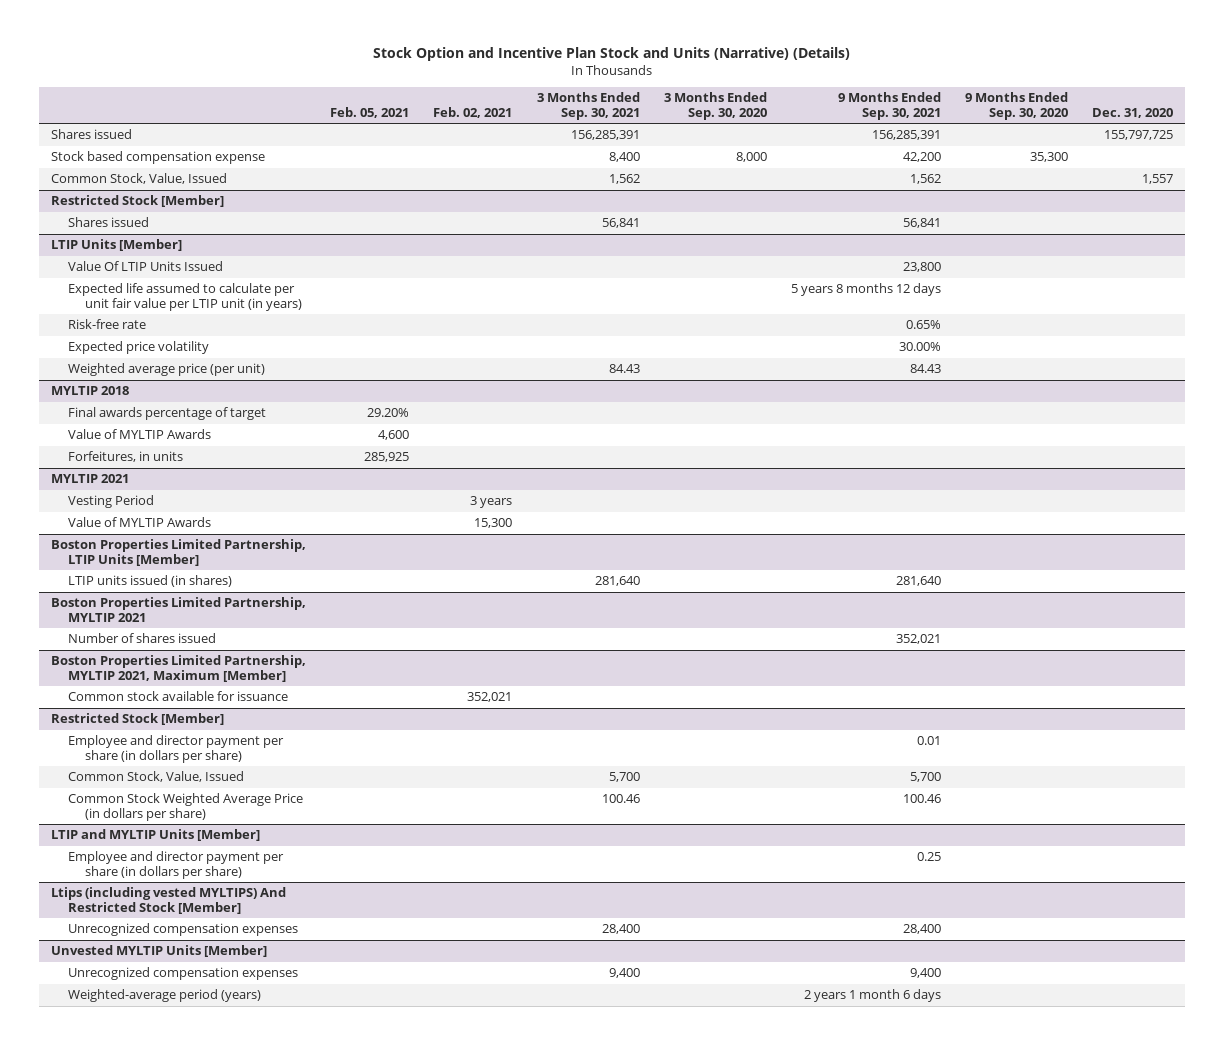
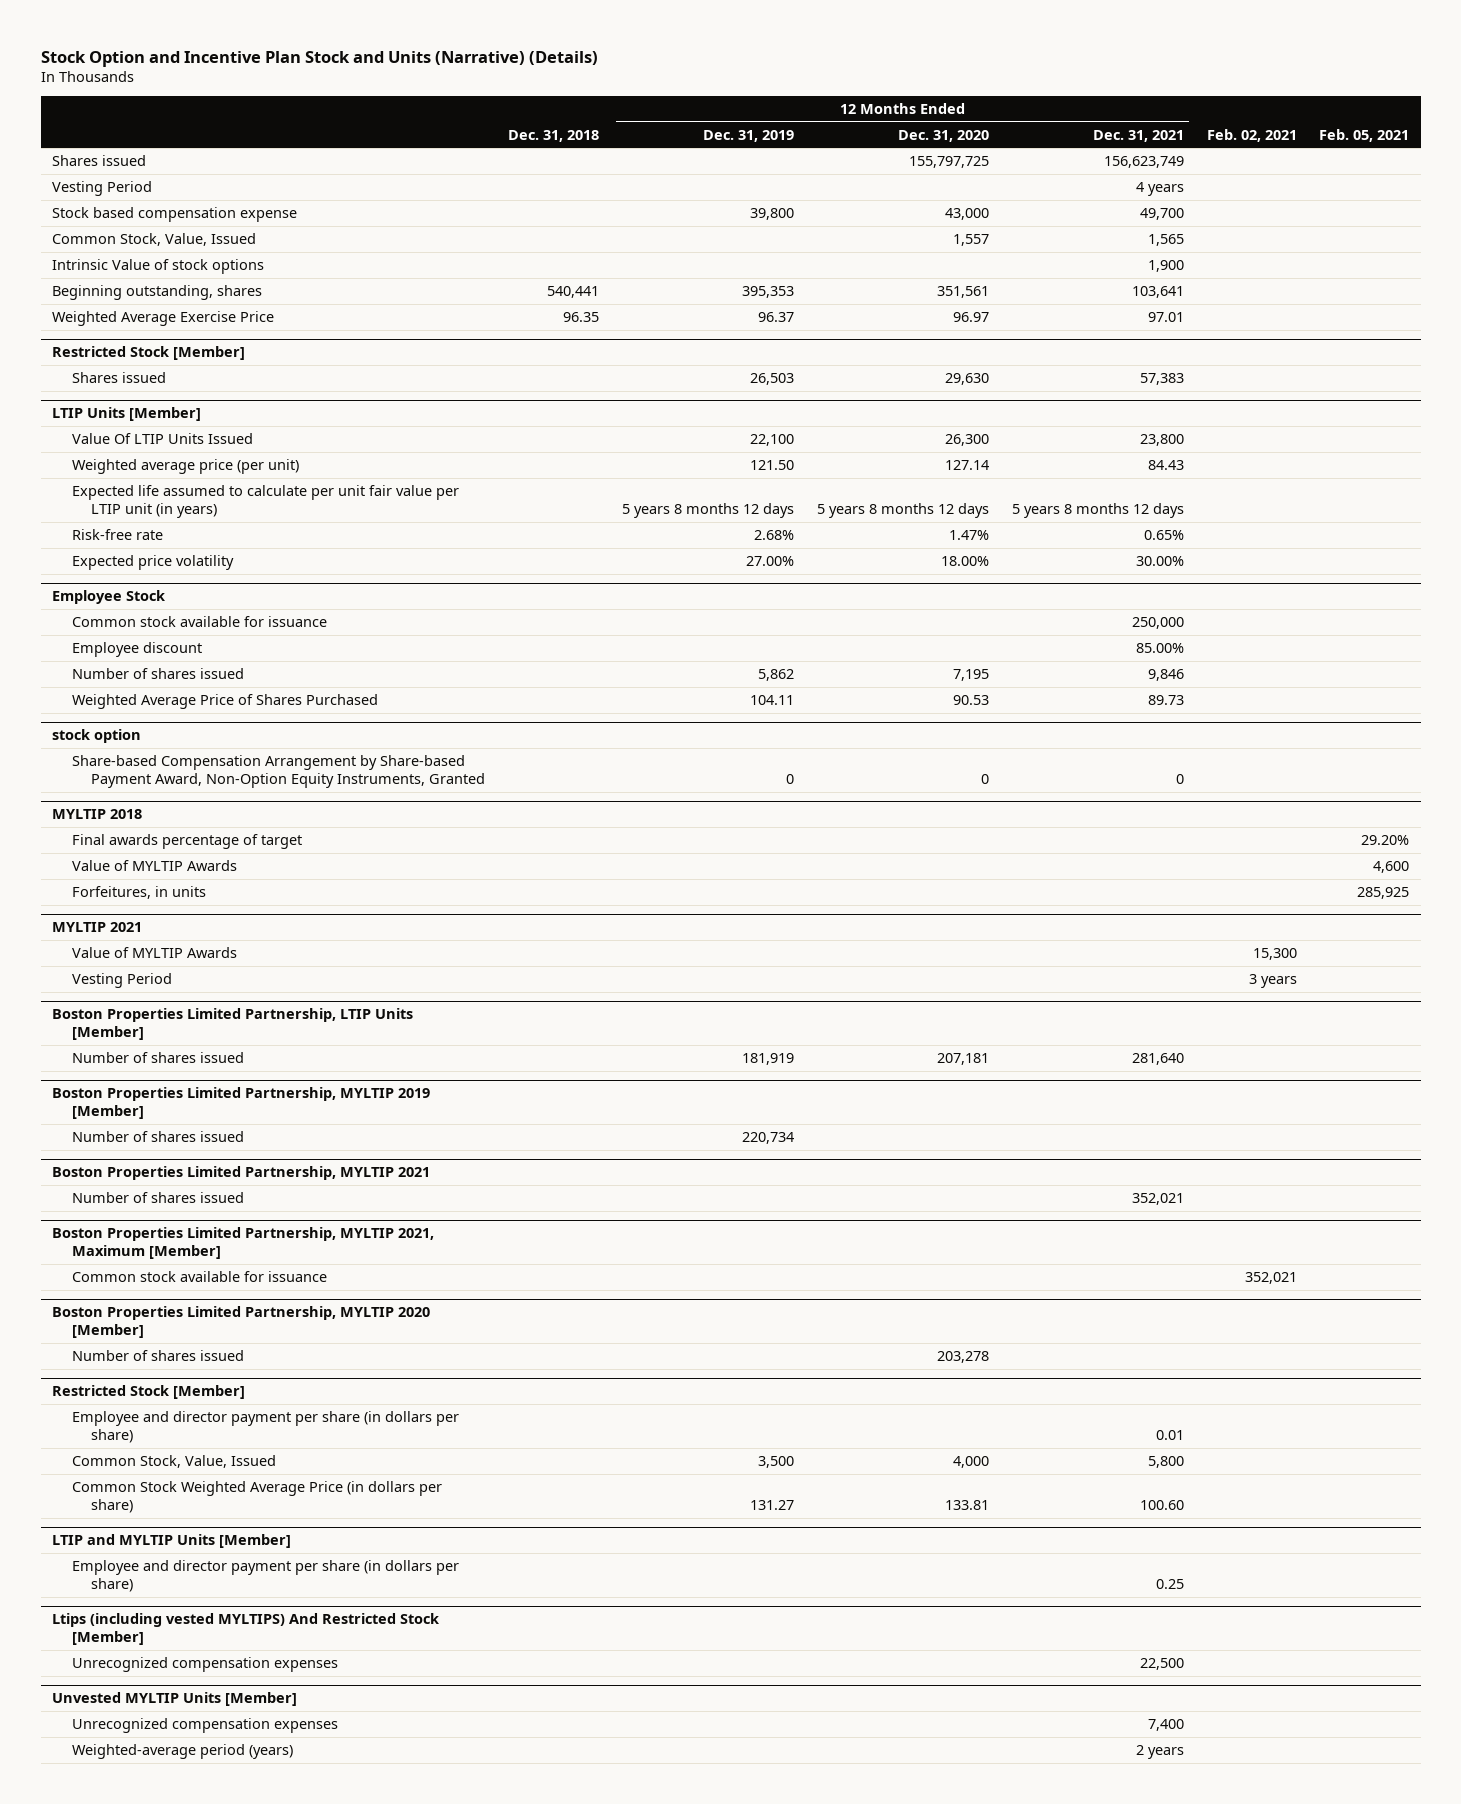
- | Feb. 05, 2021 | Feb. 02, 2021 | 3 Months Ended Sep. 30, 2021 | 3 Months Ended Sep. 30, 2020 | 9 Months Ended Sep. 30, 2021 | 9 Months Ended Sep. 30, 2020 | Dec. 31, 2020
+ | Dec. 31, 2018 | 12 Months Ended Dec. 31, 2019 | 12 Months Ended Dec. 31, 2020 | 12 Months Ended Dec. 31, 2021 | Feb. 02, 2021 | Feb. 05, 2021
+ Vesting Period | | | | 4 years | |
+ Intrinsic Value of stock options | | | | 1,900 | |
+ Beginning outstanding, shares | 540,441 | 395,353 | 351,561 | 103,641 | |
+ Weighted Average Exercise Price | 96.35 | 96.37 | 96.97 | 97.01 | |
@ LTIP Units [Member]
moved up: Weighted average price (per unit) | | 121.50 | 127.14 | 84.43 | |
+ Employee Stock
+ Common stock available for issuance | | | | 250,000 | |
+ Employee discount | | | | 85.00% | |
+ Number of shares issued | | 5,862 | 7,195 | 9,846 | |
+ Weighted Average Price of Shares Purchased | | 104.11 | 90.53 | 89.73 | |
+ stock option
+ Share-based Compensation Arrangement by Share-based Payment Award, Non-Option Equity Instruments, Granted | | 0 | 0 | 0 | |
@ MYLTIP 2021
moved down: Vesting Period | | | | | 3 years |
@ Boston Properties Limited Partnership, LTIP Units [Member]
- LTIP units issued (in shares) | | | 281,640 | | 281,640 | |
+ Number of shares issued | | 181,919 | 207,181 | 281,640 | |
+ Boston Properties Limited Partnership, MYLTIP 2019 [Member]
+ Number of shares issued | | 220,734 | | | |
+ Boston Properties Limited Partnership, MYLTIP 2020 [Member]
+ Number of shares issued | | | 203,278 | | |

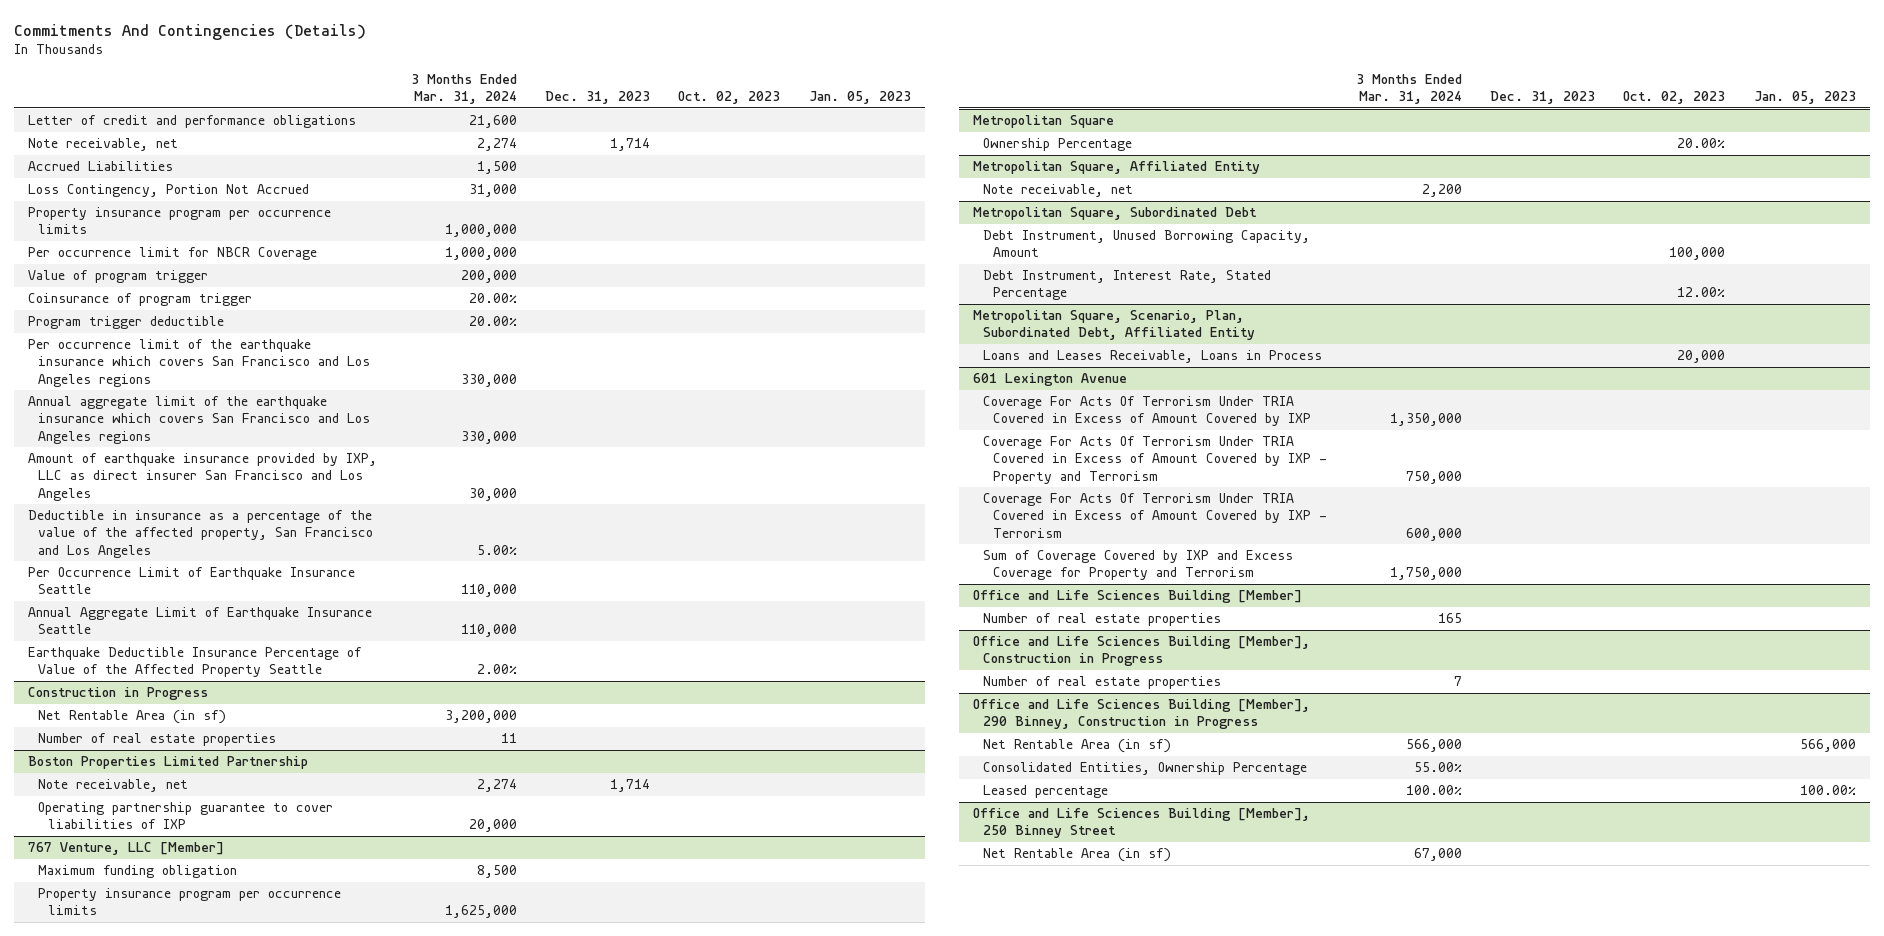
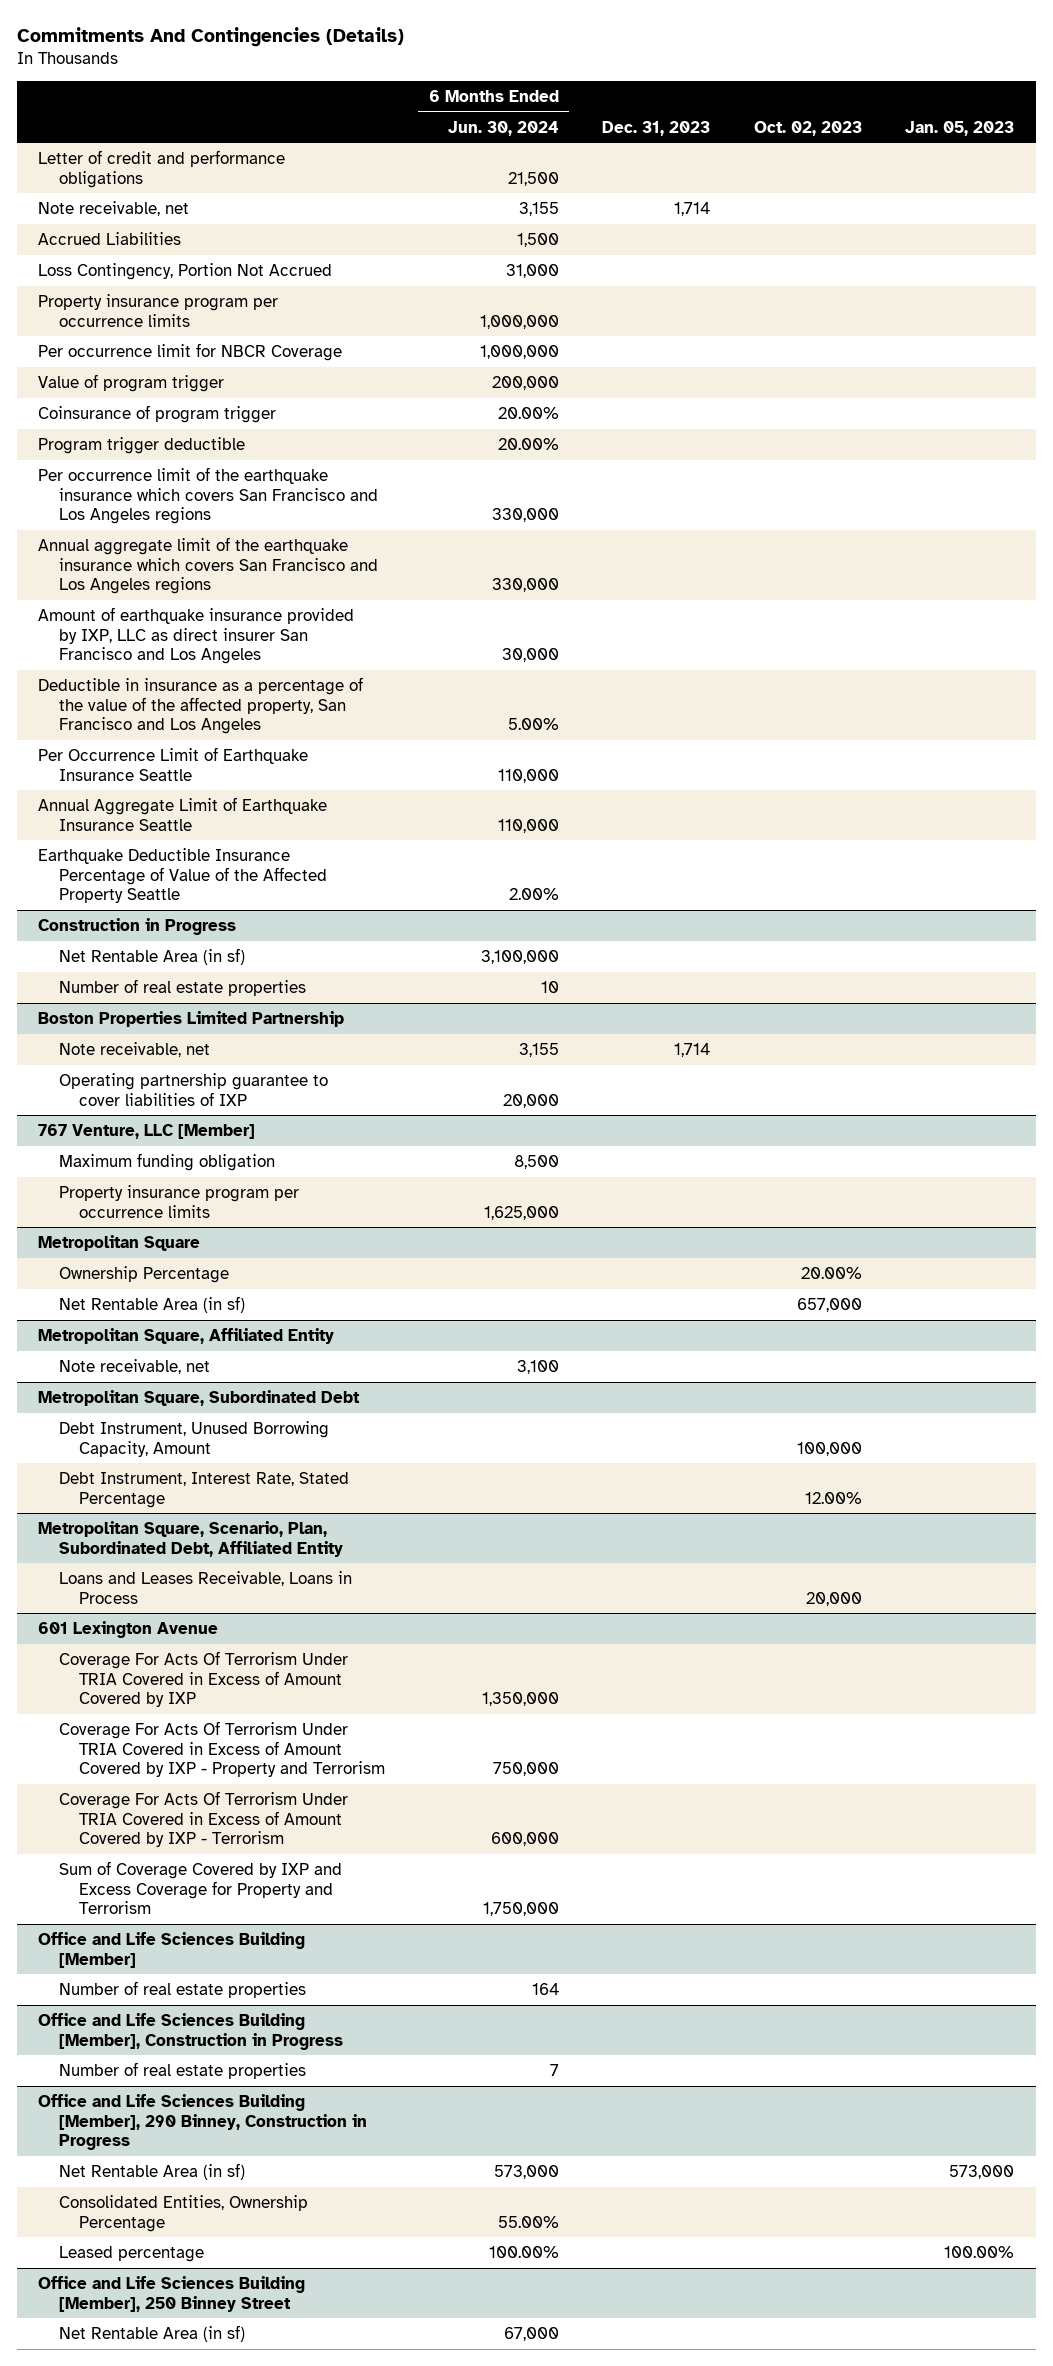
- | 3 Months Ended Mar. 31, 2024 | Dec. 31, 2023 | Oct. 02, 2023 | Jan. 05, 2023
+ | 6 Months Ended Jun. 30, 2024 | Dec. 31, 2023 | Oct. 02, 2023 | Jan. 05, 2023
@ Metropolitan Square
+ Net Rentable Area (in sf) | | | 657,000 |
@ Office and Life Sciences Building [Member], 290 Binney, Construction in Progress
- Net Rentable Area (in sf) | 566,000 | | | 566,000
+ Net Rentable Area (in sf) | 573,000 | | | 573,000

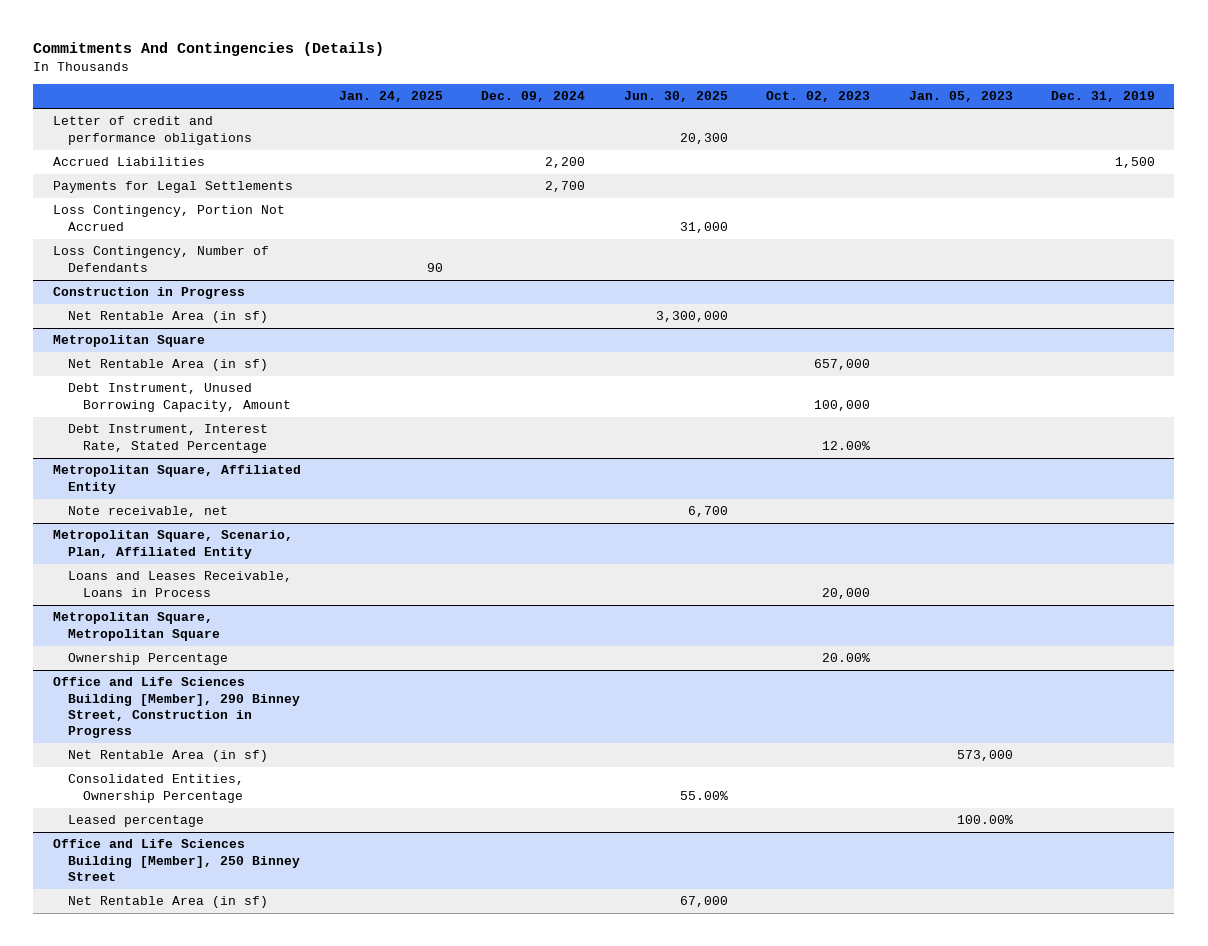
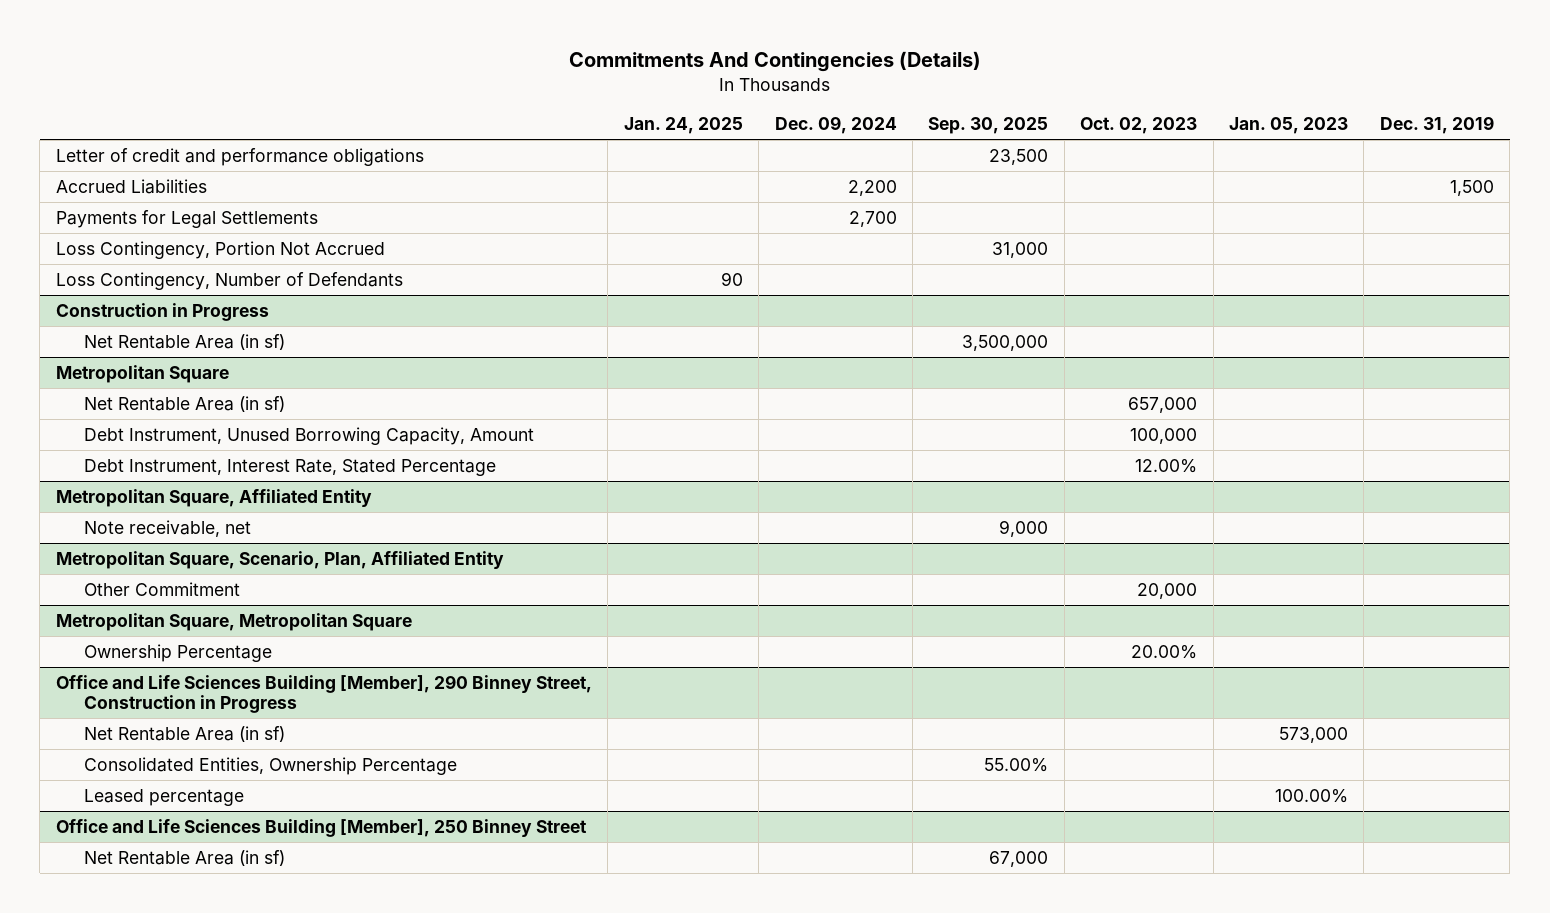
- | Jan. 24, 2025 | Dec. 09, 2024 | Jun. 30, 2025 | Oct. 02, 2023 | Jan. 05, 2023 | Dec. 31, 2019
+ | Jan. 24, 2025 | Dec. 09, 2024 | Sep. 30, 2025 | Oct. 02, 2023 | Jan. 05, 2023 | Dec. 31, 2019
@ Metropolitan Square, Scenario, Plan, Affiliated Entity
- Loans and Leases Receivable, Loans in Process | | | | 20,000 | |
+ Other Commitment | | | | 20,000 | |

